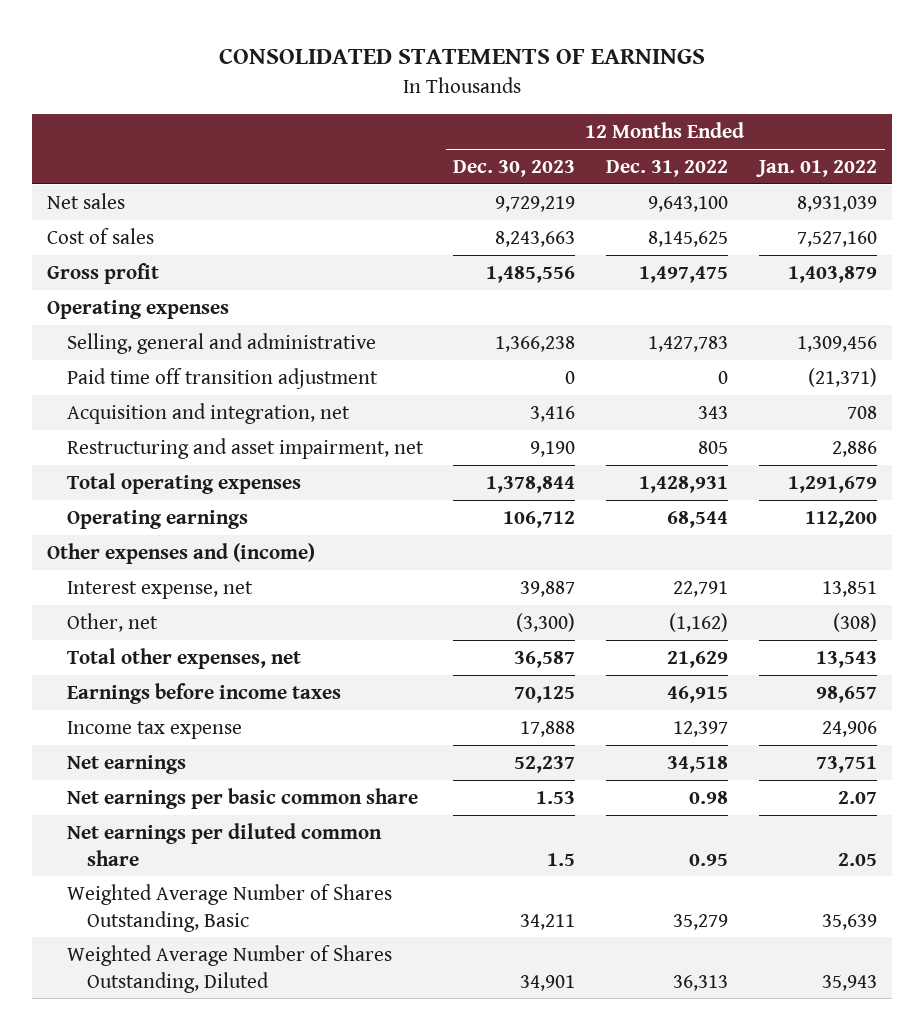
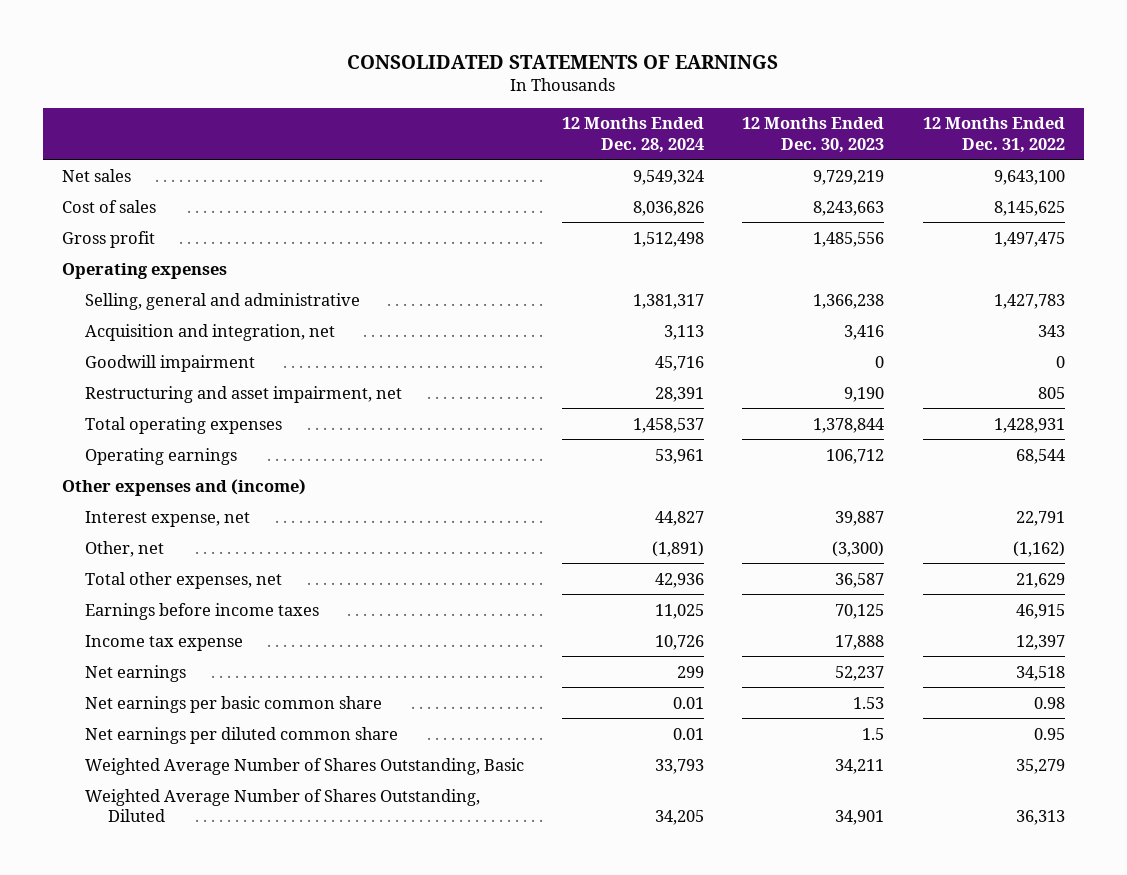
- | 12 Months Ended Dec. 30, 2023 | 12 Months Ended Dec. 31, 2022 | 12 Months Ended Jan. 01, 2022
+ | 12 Months Ended Dec. 28, 2024 | 12 Months Ended Dec. 30, 2023 | 12 Months Ended Dec. 31, 2022
- Paid time off transition adjustment | 0 | 0 | (21,371)
+ Goodwill impairment | 45,716 | 0 | 0

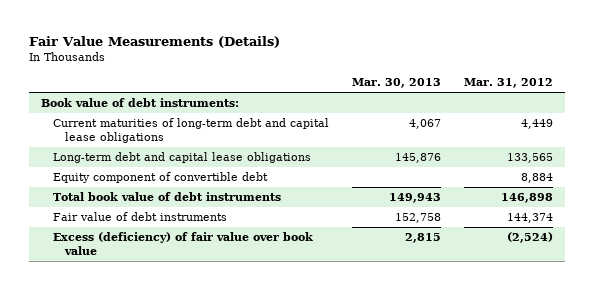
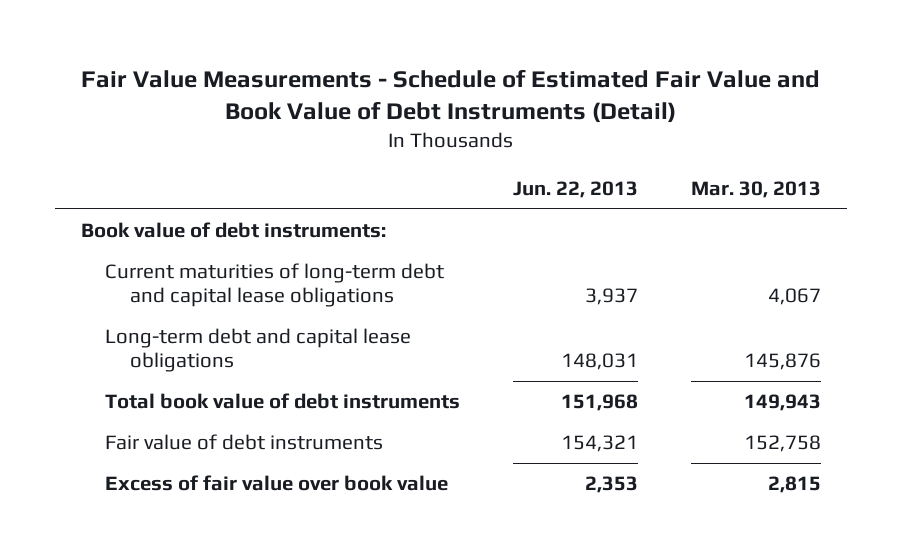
- Fair Value Measurements (Details)
+ Fair Value Measurements - Schedule of Estimated Fair Value and Book Value of Debt Instruments (Detail)
- | Mar. 30, 2013 | Mar. 31, 2012
+ | Jun. 22, 2013 | Mar. 30, 2013
- Equity component of convertible debt | | 8,884
- Excess (deficiency) of fair value over book value | 2,815 | (2,524)
+ Excess of fair value over book value | 2,353 | 2,815

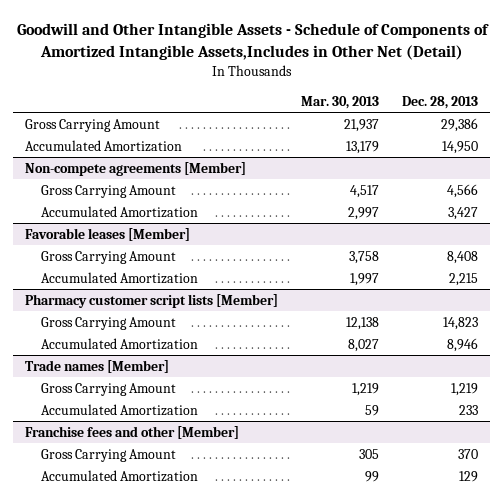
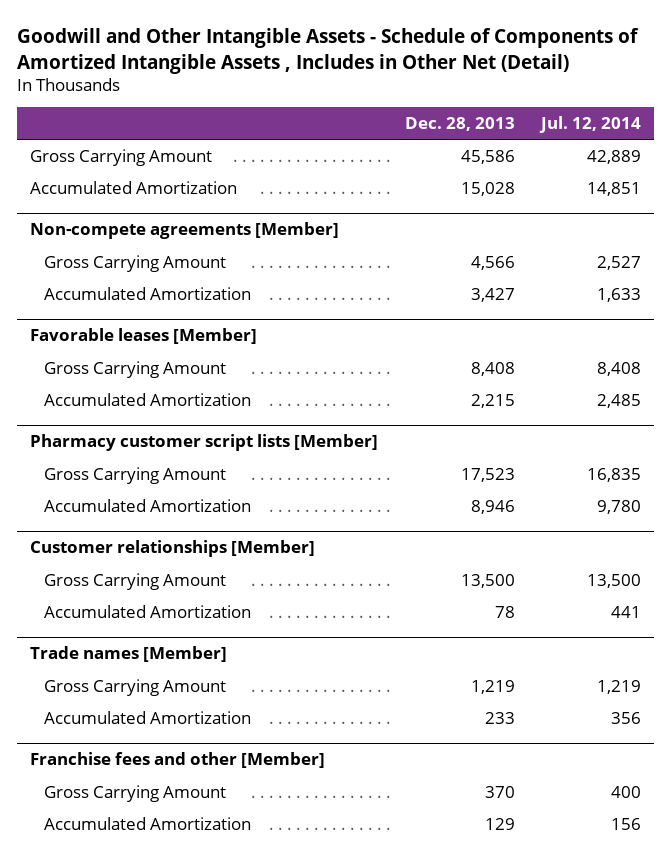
- Goodwill and Other Intangible Assets - Schedule of Components of Amortized Intangible Assets,Includes in Other Net (Detail)
+ Goodwill and Other Intangible Assets - Schedule of Components of Amortized Intangible Assets , Includes in Other Net (Detail)
- | Mar. 30, 2013 | Dec. 28, 2013
+ | Dec. 28, 2013 | Jul. 12, 2014
- Gross Carrying Amount | 21,937 | 29,386
- Accumulated Amortization | 13,179 | 14,950
+ Gross Carrying Amount | 45,586 | 42,889
+ Accumulated Amortization | 15,028 | 14,851
@ Pharmacy customer script lists [Member]
- Gross Carrying Amount | 12,138 | 14,823
+ Gross Carrying Amount | 17,523 | 16,835
+ Customer relationships [Member]
+ Gross Carrying Amount | 13,500 | 13,500
+ Accumulated Amortization | 78 | 441

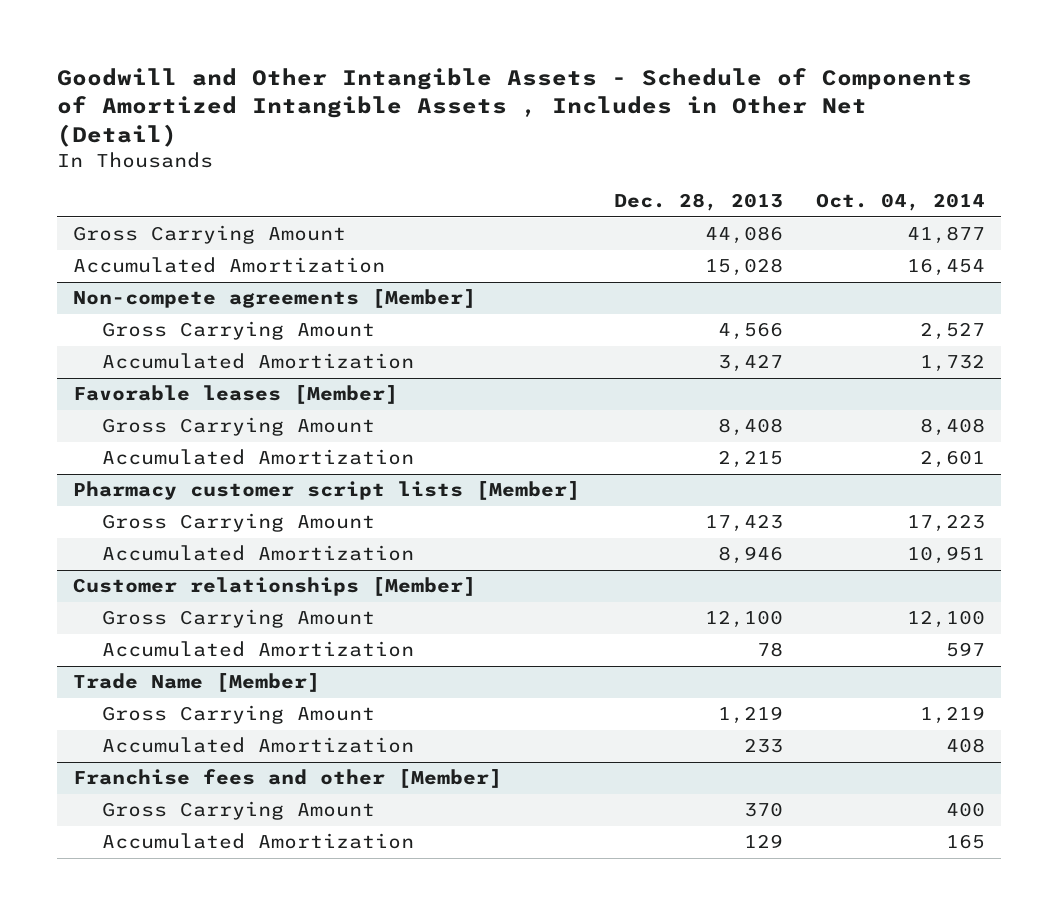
- | Dec. 28, 2013 | Jul. 12, 2014
+ | Dec. 28, 2013 | Oct. 04, 2014
- Gross Carrying Amount | 45,586 | 42,889
+ Gross Carrying Amount | 44,086 | 41,877
@ Pharmacy customer script lists [Member]
- Gross Carrying Amount | 17,523 | 16,835
+ Gross Carrying Amount | 17,423 | 17,223
@ Customer relationships [Member]
- Gross Carrying Amount | 13,500 | 13,500
+ Gross Carrying Amount | 12,100 | 12,100
- Trade names [Member]
+ Trade Name [Member]

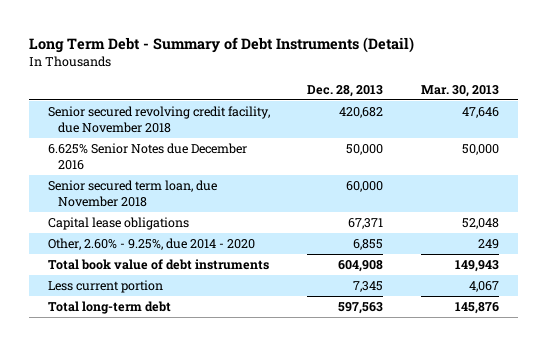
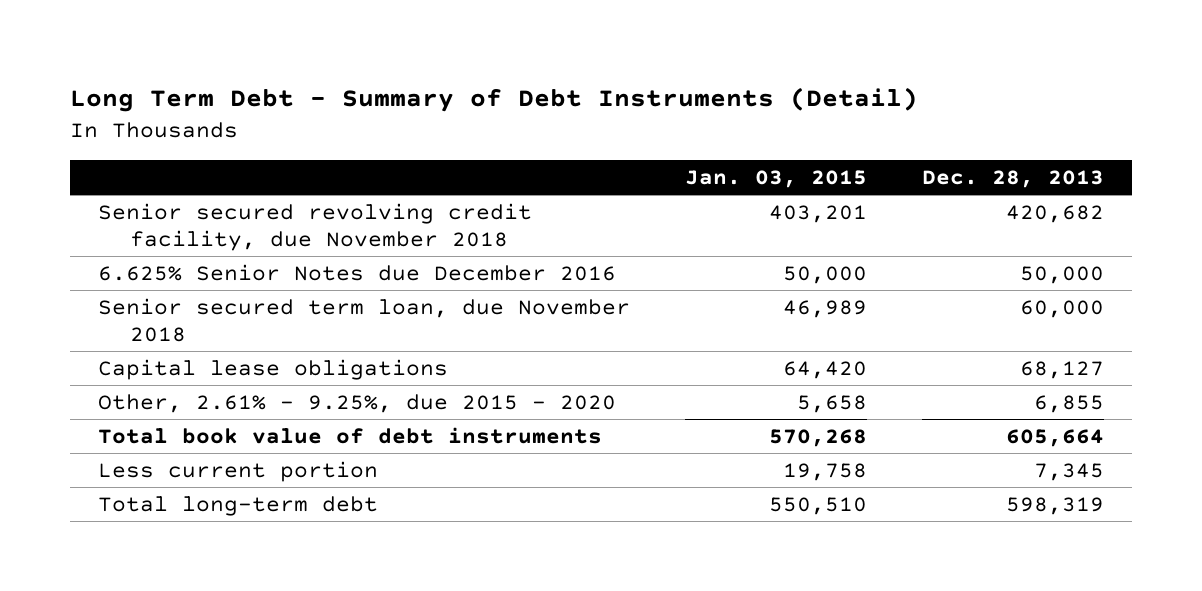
- | Dec. 28, 2013 | Mar. 30, 2013
+ | Jan. 03, 2015 | Dec. 28, 2013
- Capital lease obligations | 67,371 | 52,048
- Other, 2.60% - 9.25%, due 2014 - 2020 | 6,855 | 249
- Total book value of debt instruments | 604,908 | 149,943
+ Capital lease obligations | 64,420 | 68,127
+ Other, 2.61% - 9.25%, due 2015 - 2020 | 5,658 | 6,855
+ Total book value of debt instruments | 570,268 | 605,664
- Total long-term debt | 597,563 | 145,876
+ Total long-term debt | 550,510 | 598,319

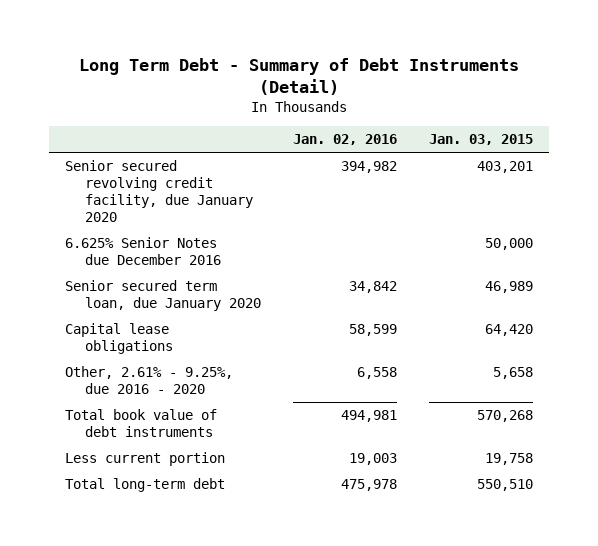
- | Jan. 03, 2015 | Dec. 28, 2013
+ | Jan. 02, 2016 | Jan. 03, 2015
- Senior secured revolving credit facility, due November 2018 | 403,201 | 420,682
+ Senior secured revolving credit facility, due January 2020 | 394,982 | 403,201
- Senior secured term loan, due November 2018 | 46,989 | 60,000
+ Senior secured term loan, due January 2020 | 34,842 | 46,989
- Other, 2.61% - 9.25%, due 2015 - 2020 | 5,658 | 6,855
+ Other, 2.61% - 9.25%, due 2016 - 2020 | 6,558 | 5,658

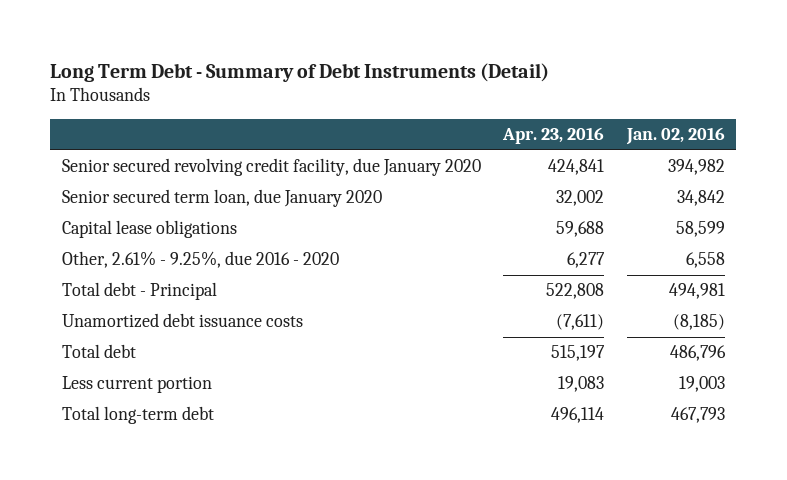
- | Jan. 02, 2016 | Jan. 03, 2015
+ | Apr. 23, 2016 | Jan. 02, 2016
- 6.625% Senior Notes due December 2016 | | 50,000
- Total book value of debt instruments | 494,981 | 570,268
+ Total debt - Principal | 522,808 | 494,981
+ Unamortized debt issuance costs | (7,611) | (8,185)
+ Total debt | 515,197 | 486,796
- Total long-term debt | 475,978 | 550,510
+ Total long-term debt | 496,114 | 467,793

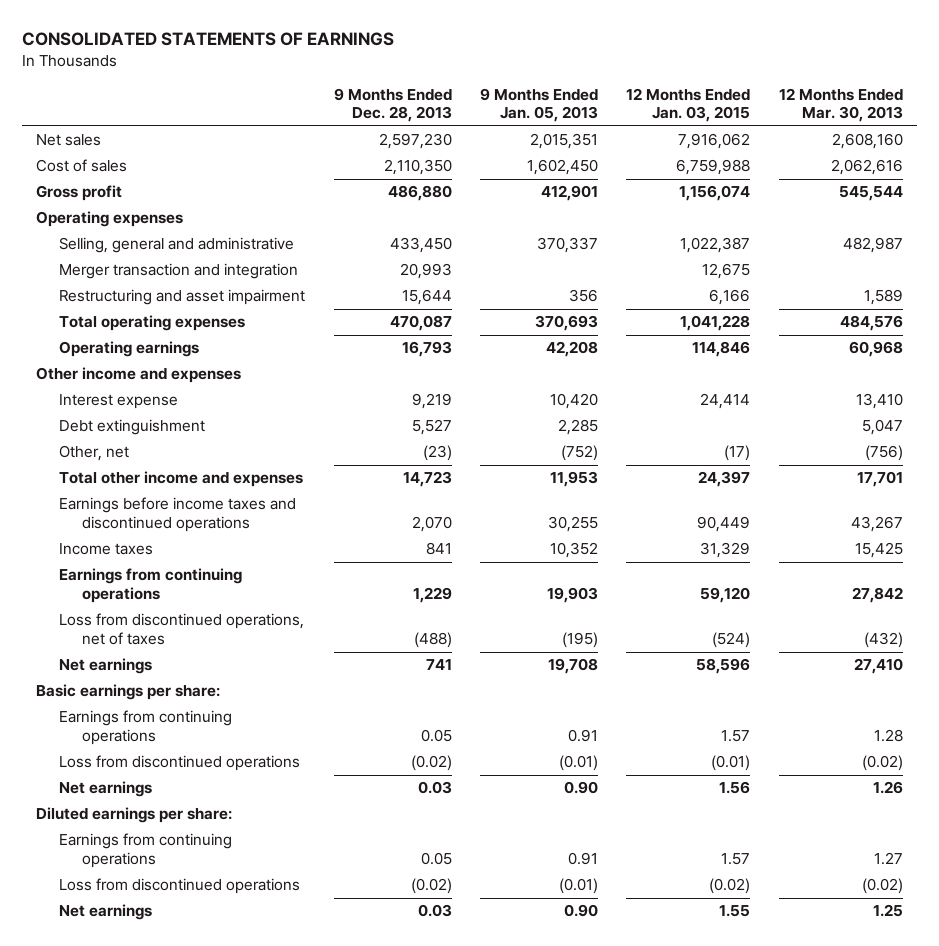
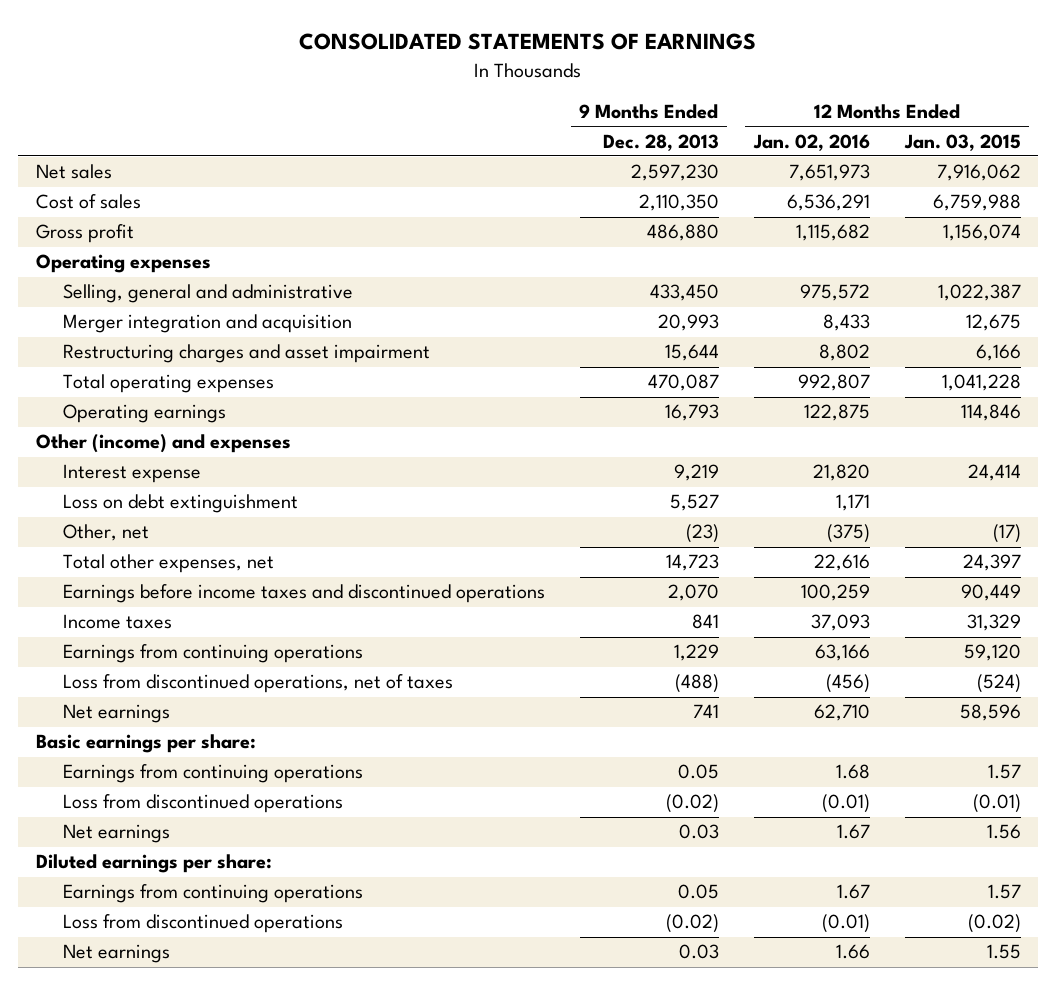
- | 9 Months Ended Dec. 28, 2013 | 9 Months Ended Jan. 05, 2013 | 12 Months Ended Jan. 03, 2015 | 12 Months Ended Mar. 30, 2013
+ | 9 Months Ended Dec. 28, 2013 | 12 Months Ended Jan. 02, 2016 | 12 Months Ended Jan. 03, 2015
- Merger transaction and integration | 20,993 | | 12,675 |
- Restructuring and asset impairment | 15,644 | 356 | 6,166 | 1,589
+ Merger integration and acquisition | 20,993 | 8,433 | 12,675
+ Restructuring charges and asset impairment | 15,644 | 8,802 | 6,166
- Other income and expenses
+ Other (income) and expenses
- Debt extinguishment | 5,527 | 2,285 | | 5,047
+ Loss on debt extinguishment | 5,527 | 1,171 |
- Total other income and expenses | 14,723 | 11,953 | 24,397 | 17,701
+ Total other expenses, net | 14,723 | 22,616 | 24,397

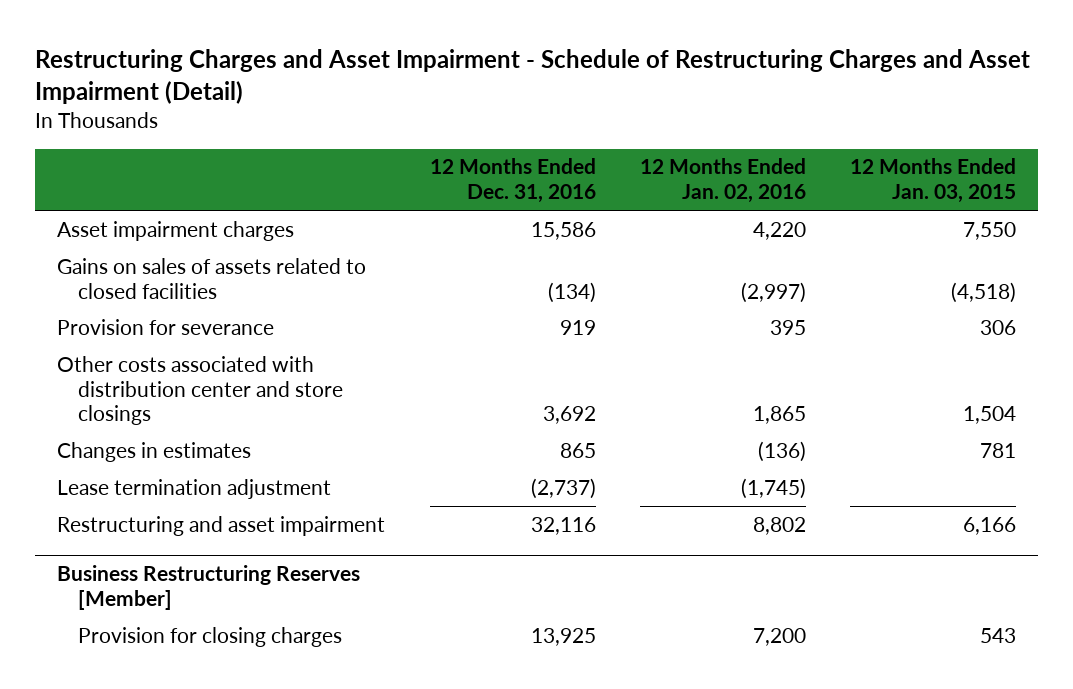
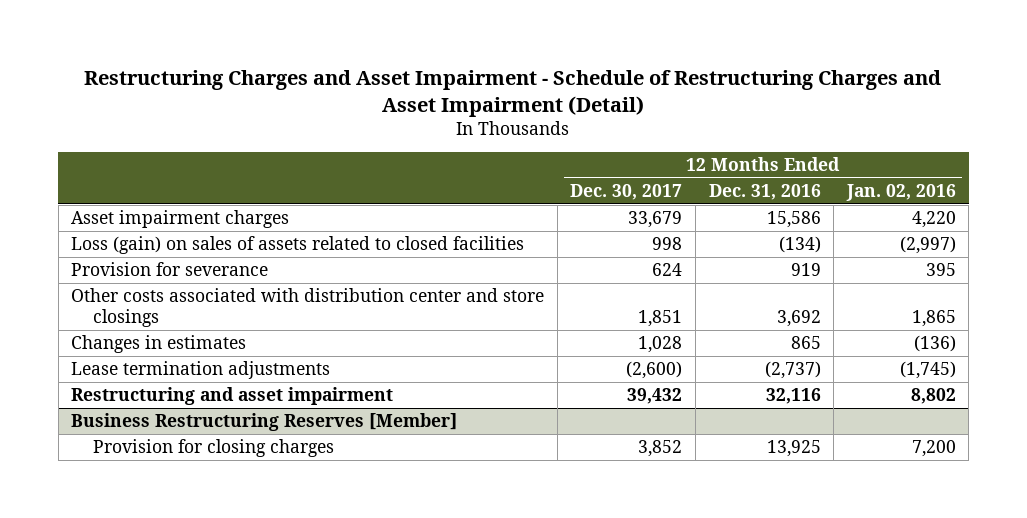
- | 12 Months Ended Dec. 31, 2016 | 12 Months Ended Jan. 02, 2016 | 12 Months Ended Jan. 03, 2015
+ | 12 Months Ended Dec. 30, 2017 | 12 Months Ended Dec. 31, 2016 | 12 Months Ended Jan. 02, 2016
- Gains on sales of assets related to closed facilities | (134) | (2,997) | (4,518)
+ Loss (gain) on sales of assets related to closed facilities | 998 | (134) | (2,997)
- Lease termination adjustment | (2,737) | (1,745) |
+ Lease termination adjustments | (2,600) | (2,737) | (1,745)

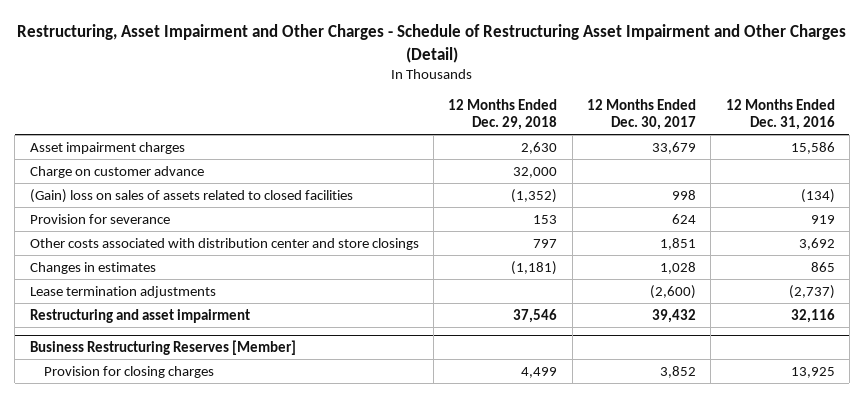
- Restructuring Charges and Asset Impairment - Schedule of Restructuring Charges and Asset Impairment (Detail)
+ Restructuring, Asset Impairment and Other Charges - Schedule of Restructuring Asset Impairment and Other Charges (Detail)
- | 12 Months Ended Dec. 30, 2017 | 12 Months Ended Dec. 31, 2016 | 12 Months Ended Jan. 02, 2016
+ | 12 Months Ended Dec. 29, 2018 | 12 Months Ended Dec. 30, 2017 | 12 Months Ended Dec. 31, 2016
- Loss (gain) on sales of assets related to closed facilities | 998 | (134) | (2,997)
+ Charge on customer advance | 32,000 | |
+ (Gain) loss on sales of assets related to closed facilities | (1,352) | 998 | (134)

